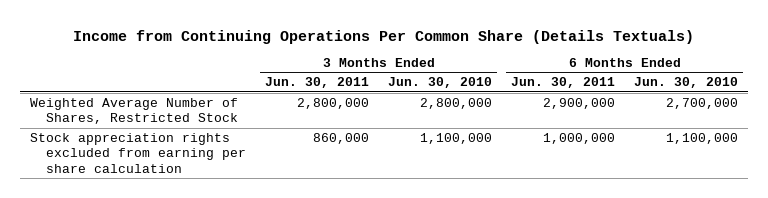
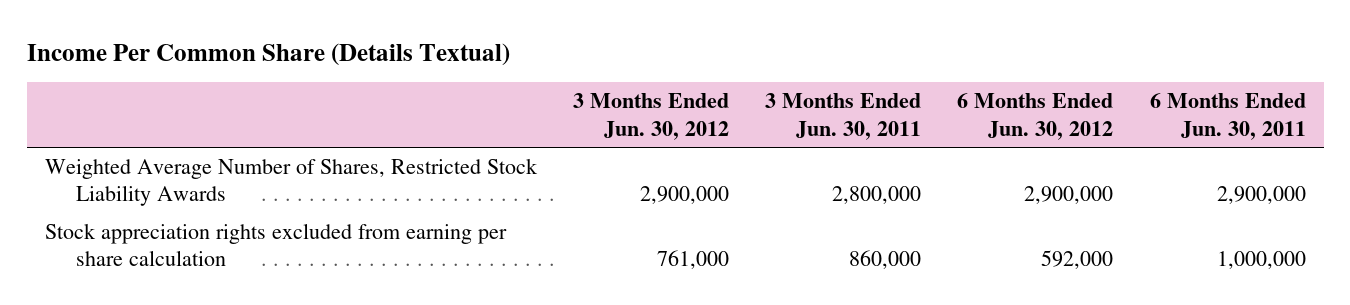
- Income from Continuing Operations Per Common Share (Details Textuals)
+ Income Per Common Share (Details Textual)
- | 3 Months Ended Jun. 30, 2011 | 3 Months Ended Jun. 30, 2010 | 6 Months Ended Jun. 30, 2011 | 6 Months Ended Jun. 30, 2010
+ | 3 Months Ended Jun. 30, 2012 | 3 Months Ended Jun. 30, 2011 | 6 Months Ended Jun. 30, 2012 | 6 Months Ended Jun. 30, 2011
- Weighted Average Number of Shares, Restricted Stock | 2,800,000 | 2,800,000 | 2,900,000 | 2,700,000
+ Weighted Average Number of Shares, Restricted Stock Liability Awards | 2,900,000 | 2,800,000 | 2,900,000 | 2,900,000

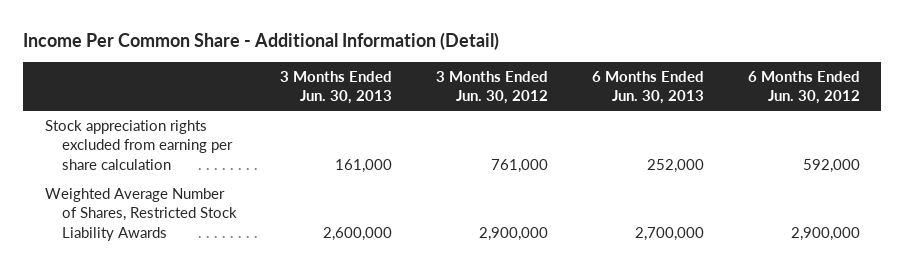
- Income Per Common Share (Details Textual)
+ Income Per Common Share - Additional Information (Detail)
- | 3 Months Ended Jun. 30, 2012 | 3 Months Ended Jun. 30, 2011 | 6 Months Ended Jun. 30, 2012 | 6 Months Ended Jun. 30, 2011
+ | 3 Months Ended Jun. 30, 2013 | 3 Months Ended Jun. 30, 2012 | 6 Months Ended Jun. 30, 2013 | 6 Months Ended Jun. 30, 2012
moved down: Weighted Average Number of Shares, Restricted Stock Liability Awards | 2,600,000 | 2,900,000 | 2,700,000 | 2,900,000

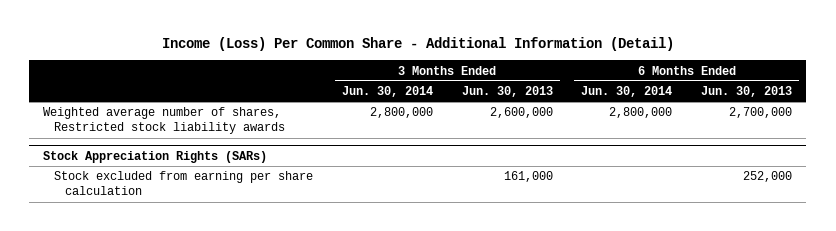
- Income Per Common Share - Additional Information (Detail)
+ Income (Loss) Per Common Share - Additional Information (Detail)
- | 3 Months Ended Jun. 30, 2013 | 3 Months Ended Jun. 30, 2012 | 6 Months Ended Jun. 30, 2013 | 6 Months Ended Jun. 30, 2012
+ | 3 Months Ended Jun. 30, 2014 | 3 Months Ended Jun. 30, 2013 | 6 Months Ended Jun. 30, 2014 | 6 Months Ended Jun. 30, 2013
- Stock appreciation rights excluded from earning per share calculation | 161,000 | 761,000 | 252,000 | 592,000
- Weighted Average Number of Shares, Restricted Stock Liability Awards | 2,600,000 | 2,900,000 | 2,700,000 | 2,900,000
+ Weighted average number of shares, Restricted stock liability awards | 2,800,000 | 2,600,000 | 2,800,000 | 2,700,000
+ Stock Appreciation Rights (SARs)
+ Stock excluded from earning per share calculation | | 161,000 | | 252,000

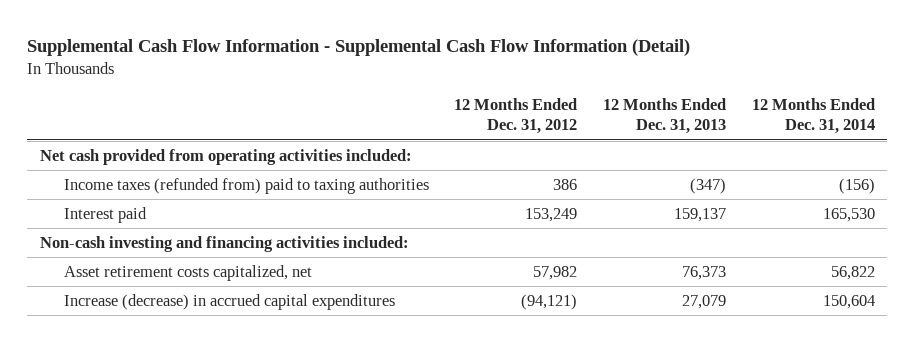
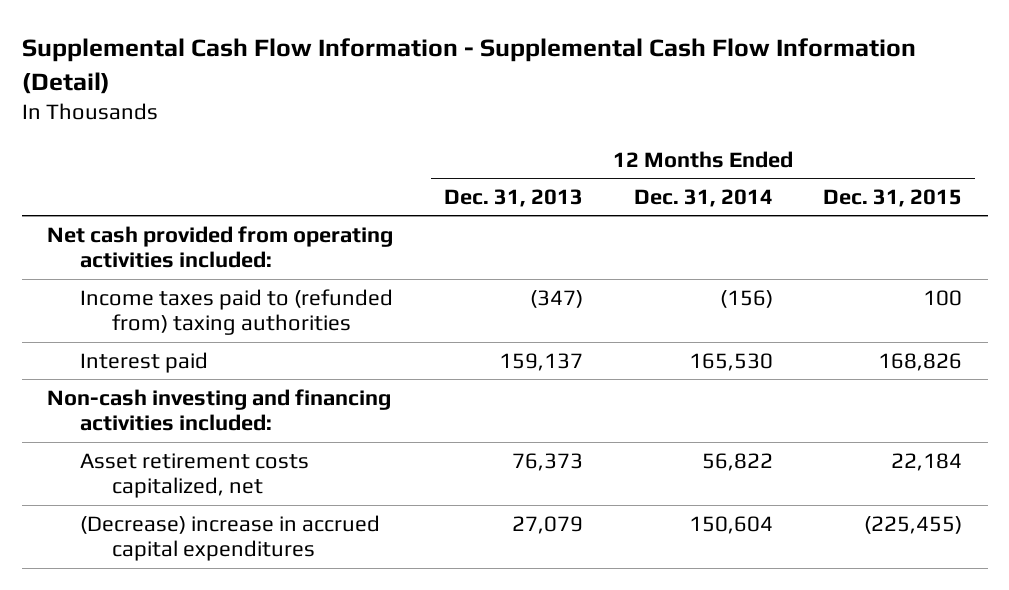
- | 12 Months Ended Dec. 31, 2012 | 12 Months Ended Dec. 31, 2013 | 12 Months Ended Dec. 31, 2014
+ | 12 Months Ended Dec. 31, 2013 | 12 Months Ended Dec. 31, 2014 | 12 Months Ended Dec. 31, 2015
- Income taxes (refunded from) paid to taxing authorities | 386 | (347) | (156)
+ Income taxes paid to (refunded from) taxing authorities | (347) | (156) | 100
- Increase (decrease) in accrued capital expenditures | (94,121) | 27,079 | 150,604
+ (Decrease) increase in accrued capital expenditures | 27,079 | 150,604 | (225,455)

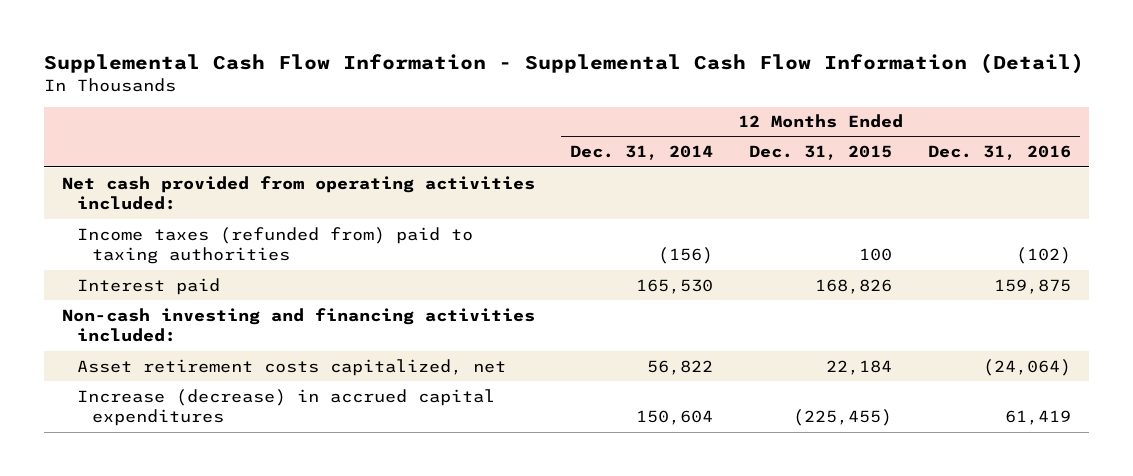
- | 12 Months Ended Dec. 31, 2013 | 12 Months Ended Dec. 31, 2014 | 12 Months Ended Dec. 31, 2015
+ | 12 Months Ended Dec. 31, 2014 | 12 Months Ended Dec. 31, 2015 | 12 Months Ended Dec. 31, 2016
- Income taxes paid to (refunded from) taxing authorities | (347) | (156) | 100
+ Income taxes (refunded from) paid to taxing authorities | (156) | 100 | (102)
- (Decrease) increase in accrued capital expenditures | 27,079 | 150,604 | (225,455)
+ Increase (decrease) in accrued capital expenditures | 150,604 | (225,455) | 61,419

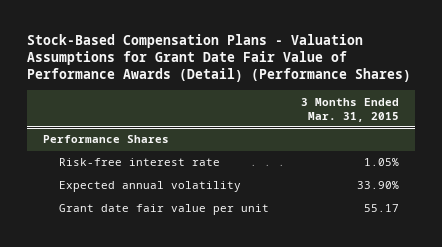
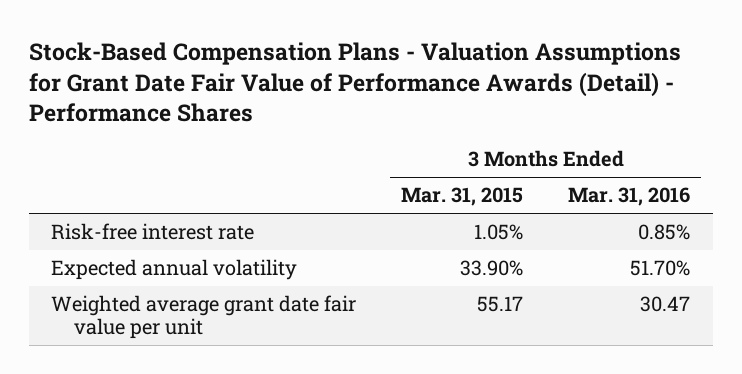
- Stock-Based Compensation Plans - Valuation Assumptions for Grant Date Fair Value of Performance Awards (Detail) (Performance Shares)
+ Stock-Based Compensation Plans - Valuation Assumptions for Grant Date Fair Value of Performance Awards (Detail) - Performance Shares
- | 3 Months Ended Mar. 31, 2015
+ | 3 Months Ended Mar. 31, 2015 | 3 Months Ended Mar. 31, 2016
- Performance Shares
- Grant date fair value per unit | 55.17
+ Weighted average grant date fair value per unit | 55.17 | 30.47

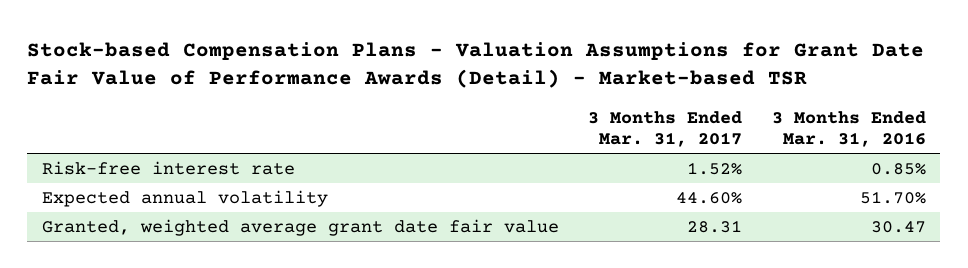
- Stock-Based Compensation Plans - Valuation Assumptions for Grant Date Fair Value of Performance Awards (Detail) - Performance Shares
+ Stock-based Compensation Plans - Valuation Assumptions for Grant Date Fair Value of Performance Awards (Detail) - Market-based TSR
- | 3 Months Ended Mar. 31, 2015 | 3 Months Ended Mar. 31, 2016
+ | 3 Months Ended Mar. 31, 2017 | 3 Months Ended Mar. 31, 2016
- Weighted average grant date fair value per unit | 55.17 | 30.47
+ Granted, weighted average grant date fair value | 28.31 | 30.47

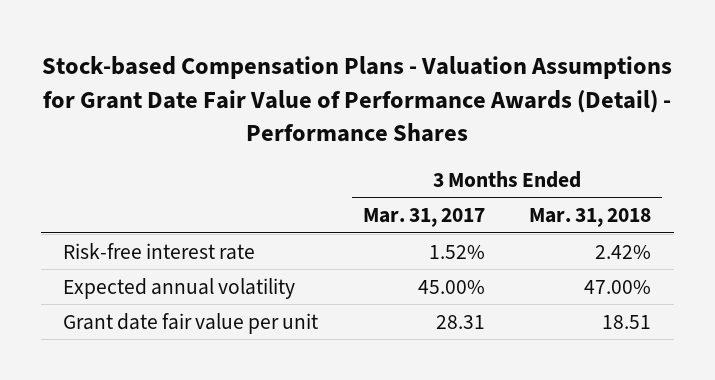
- Stock-based Compensation Plans - Valuation Assumptions for Grant Date Fair Value of Performance Awards (Detail) - Market-based TSR
+ Stock-based Compensation Plans - Valuation Assumptions for Grant Date Fair Value of Performance Awards (Detail) - Performance Shares
- | 3 Months Ended Mar. 31, 2017 | 3 Months Ended Mar. 31, 2016
+ | 3 Months Ended Mar. 31, 2017 | 3 Months Ended Mar. 31, 2018
- Expected annual volatility | 44.60% | 51.70%
- Granted, weighted average grant date fair value | 28.31 | 30.47
+ Expected annual volatility | 45.00% | 47.00%
+ Grant date fair value per unit | 28.31 | 18.51

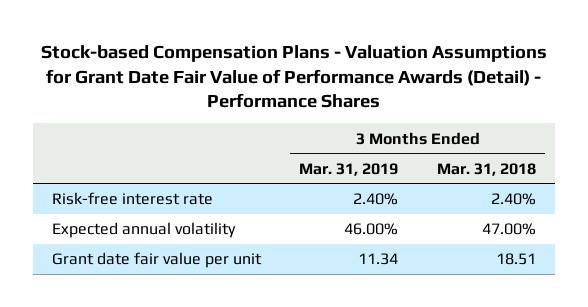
- | 3 Months Ended Mar. 31, 2017 | 3 Months Ended Mar. 31, 2018
+ | 3 Months Ended Mar. 31, 2019 | 3 Months Ended Mar. 31, 2018
- Risk-free interest rate | 1.52% | 2.42%
+ Risk-free interest rate | 2.40% | 2.40%

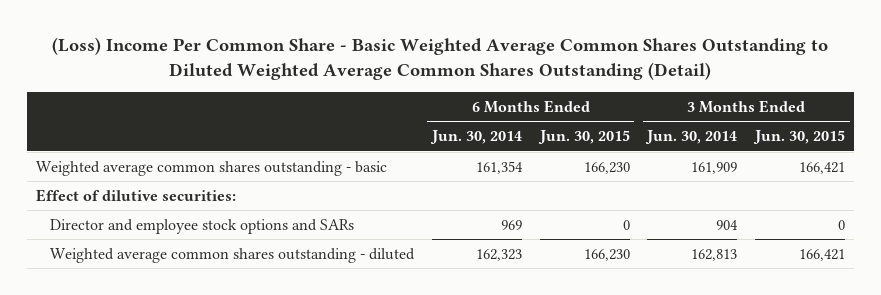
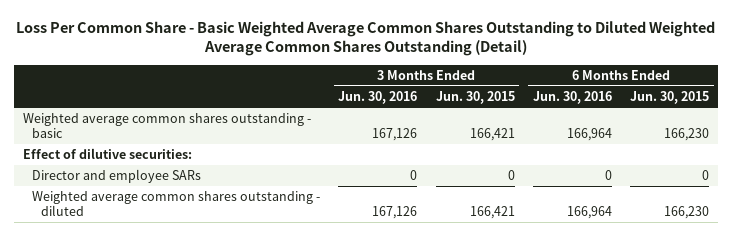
- (Loss) Income Per Common Share - Basic Weighted Average Common Shares Outstanding to Diluted Weighted Average Common Shares Outstanding (Detail)
+ Loss Per Common Share - Basic Weighted Average Common Shares Outstanding to Diluted Weighted Average Common Shares Outstanding (Detail)
- | 6 Months Ended Jun. 30, 2014 | 6 Months Ended Jun. 30, 2015 | 3 Months Ended Jun. 30, 2014 | 3 Months Ended Jun. 30, 2015
+ | 3 Months Ended Jun. 30, 2016 | 3 Months Ended Jun. 30, 2015 | 6 Months Ended Jun. 30, 2016 | 6 Months Ended Jun. 30, 2015
- Director and employee stock options and SARs | 969 | 0 | 904 | 0
+ Director and employee SARs | 0 | 0 | 0 | 0

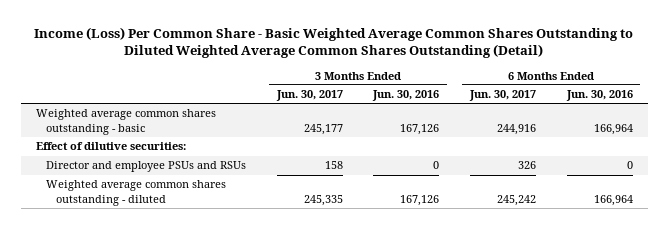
- Loss Per Common Share - Basic Weighted Average Common Shares Outstanding to Diluted Weighted Average Common Shares Outstanding (Detail)
+ Income (Loss) Per Common Share - Basic Weighted Average Common Shares Outstanding to Diluted Weighted Average Common Shares Outstanding (Detail)
- | 3 Months Ended Jun. 30, 2016 | 3 Months Ended Jun. 30, 2015 | 6 Months Ended Jun. 30, 2016 | 6 Months Ended Jun. 30, 2015
+ | 3 Months Ended Jun. 30, 2017 | 3 Months Ended Jun. 30, 2016 | 6 Months Ended Jun. 30, 2017 | 6 Months Ended Jun. 30, 2016
- Director and employee SARs | 0 | 0 | 0 | 0
+ Director and employee PSUs and RSUs | 158 | 0 | 326 | 0

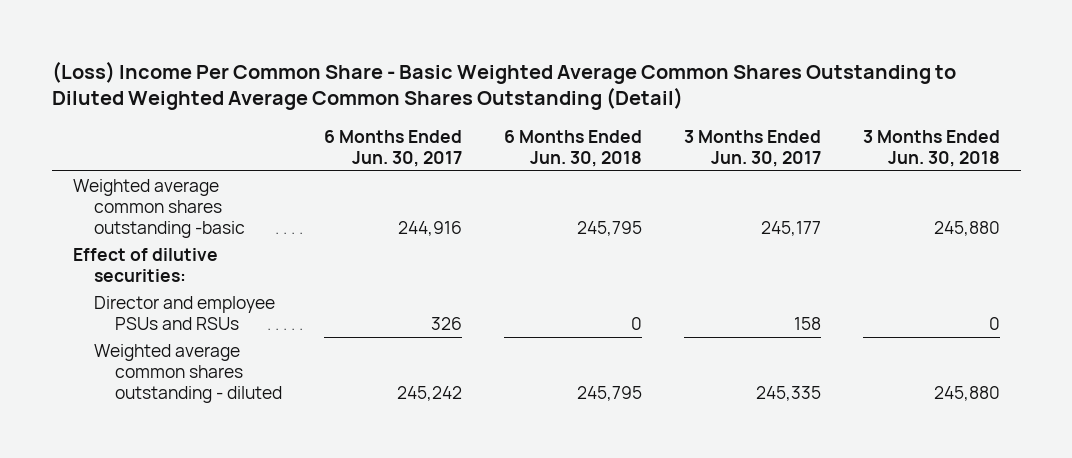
- Income (Loss) Per Common Share - Basic Weighted Average Common Shares Outstanding to Diluted Weighted Average Common Shares Outstanding (Detail)
+ (Loss) Income Per Common Share - Basic Weighted Average Common Shares Outstanding to Diluted Weighted Average Common Shares Outstanding (Detail)
- | 3 Months Ended Jun. 30, 2017 | 3 Months Ended Jun. 30, 2016 | 6 Months Ended Jun. 30, 2017 | 6 Months Ended Jun. 30, 2016
+ | 6 Months Ended Jun. 30, 2017 | 6 Months Ended Jun. 30, 2018 | 3 Months Ended Jun. 30, 2017 | 3 Months Ended Jun. 30, 2018
- Weighted average common shares outstanding - basic | 245,177 | 167,126 | 244,916 | 166,964
+ Weighted average common shares outstanding -basic | 244,916 | 245,795 | 245,177 | 245,880

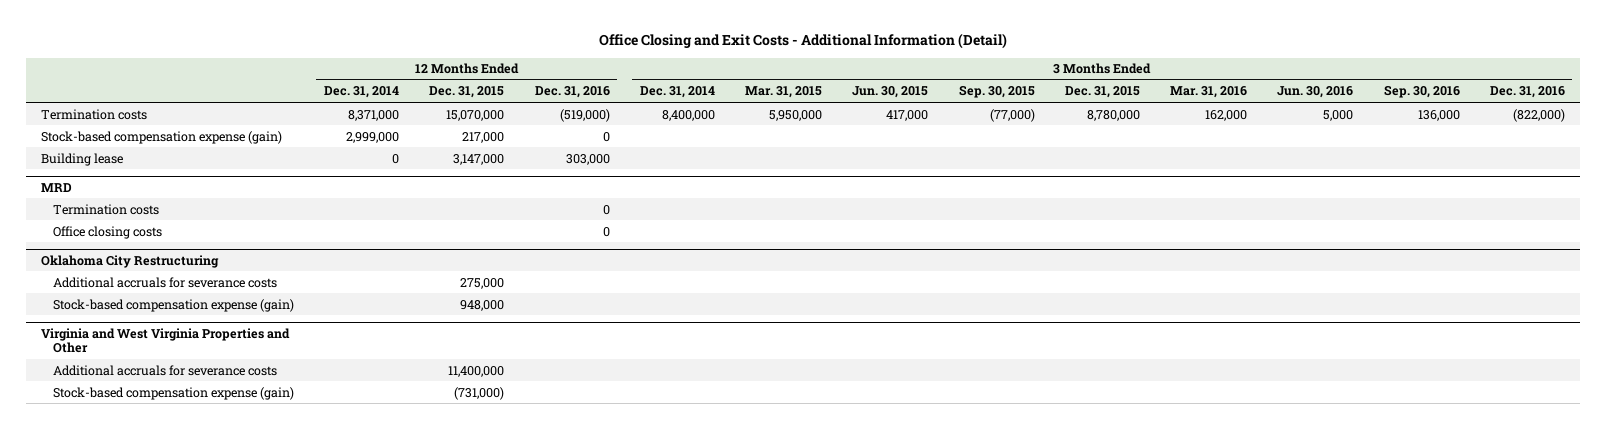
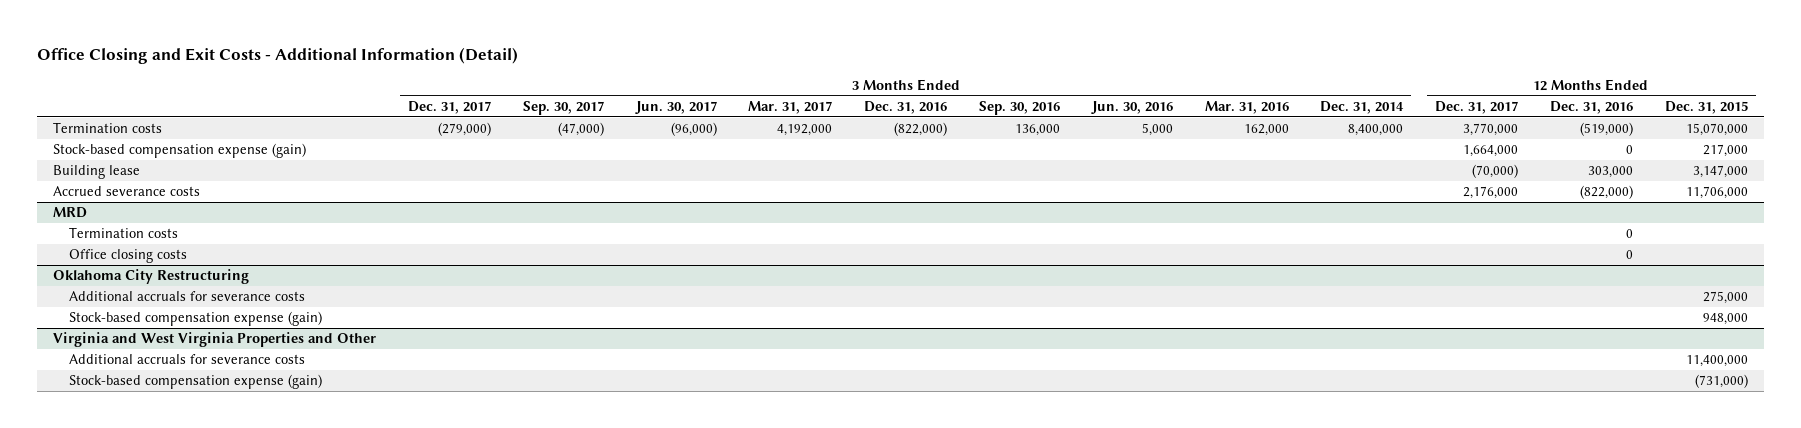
- | 12 Months Ended Dec. 31, 2014 | 12 Months Ended Dec. 31, 2015 | 12 Months Ended Dec. 31, 2016 | 3 Months Ended Dec. 31, 2014 | 3 Months Ended Mar. 31, 2015 | 3 Months Ended Jun. 30, 2015 | 3 Months Ended Sep. 30, 2015 | 3 Months Ended Dec. 31, 2015 | 3 Months Ended Mar. 31, 2016 | 3 Months Ended Jun. 30, 2016 | 3 Months Ended Sep. 30, 2016 | 3 Months Ended Dec. 31, 2016
+ | 3 Months Ended Dec. 31, 2017 | 3 Months Ended Sep. 30, 2017 | 3 Months Ended Jun. 30, 2017 | 3 Months Ended Mar. 31, 2017 | 3 Months Ended Dec. 31, 2016 | 3 Months Ended Sep. 30, 2016 | 3 Months Ended Jun. 30, 2016 | 3 Months Ended Mar. 31, 2016 | 3 Months Ended Dec. 31, 2014 | 12 Months Ended Dec. 31, 2017 | 12 Months Ended Dec. 31, 2016 | 12 Months Ended Dec. 31, 2015
+ Accrued severance costs | | | | | | | | | | 2,176,000 | (822,000) | 11,706,000

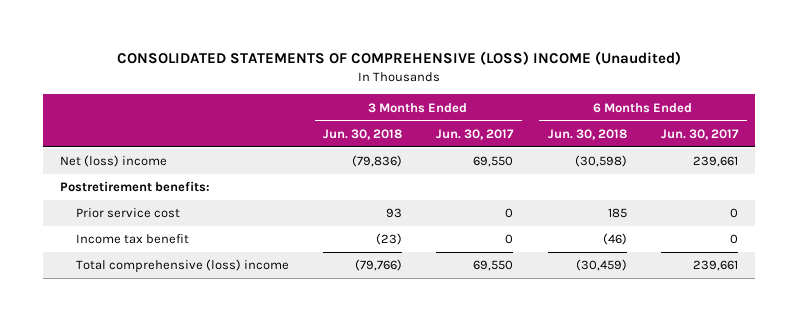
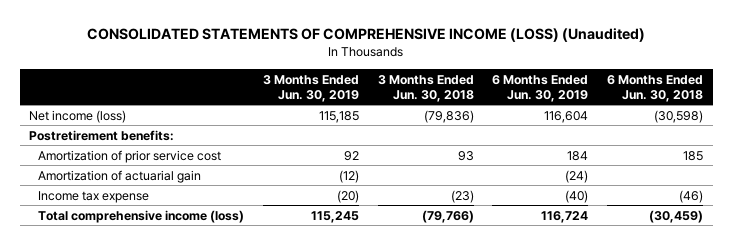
- CONSOLIDATED STATEMENTS OF COMPREHENSIVE (LOSS) INCOME (Unaudited)
+ CONSOLIDATED STATEMENTS OF COMPREHENSIVE INCOME (LOSS) (Unaudited)
- | 3 Months Ended Jun. 30, 2018 | 3 Months Ended Jun. 30, 2017 | 6 Months Ended Jun. 30, 2018 | 6 Months Ended Jun. 30, 2017
+ | 3 Months Ended Jun. 30, 2019 | 3 Months Ended Jun. 30, 2018 | 6 Months Ended Jun. 30, 2019 | 6 Months Ended Jun. 30, 2018
- Net (loss) income | (79,836) | 69,550 | (30,598) | 239,661
+ Net income (loss) | 115,185 | (79,836) | 116,604 | (30,598)
- Prior service cost | 93 | 0 | 185 | 0
- Income tax benefit | (23) | 0 | (46) | 0
- Total comprehensive (loss) income | (79,766) | 69,550 | (30,459) | 239,661
+ Amortization of prior service cost | 92 | 93 | 184 | 185
+ Amortization of actuarial gain | (12) | | (24) |
+ Income tax expense | (20) | (23) | (40) | (46)
+ Total comprehensive income (loss) | 115,245 | (79,766) | 116,724 | (30,459)

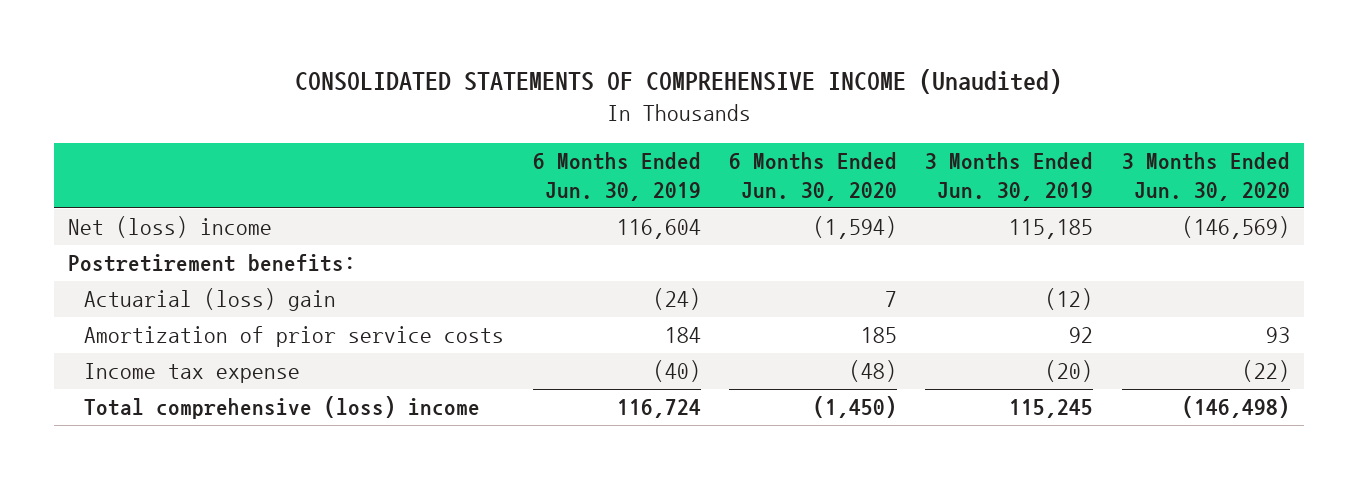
- CONSOLIDATED STATEMENTS OF COMPREHENSIVE INCOME (LOSS) (Unaudited)
+ CONSOLIDATED STATEMENTS OF COMPREHENSIVE INCOME (Unaudited)
- | 3 Months Ended Jun. 30, 2019 | 3 Months Ended Jun. 30, 2018 | 6 Months Ended Jun. 30, 2019 | 6 Months Ended Jun. 30, 2018
+ | 6 Months Ended Jun. 30, 2019 | 6 Months Ended Jun. 30, 2020 | 3 Months Ended Jun. 30, 2019 | 3 Months Ended Jun. 30, 2020
- Net income (loss) | 115,185 | (79,836) | 116,604 | (30,598)
+ Net (loss) income | 116,604 | (1,594) | 115,185 | (146,569)
- Amortization of prior service cost | 92 | 93 | 184 | 185
- Amortization of actuarial gain | (12) | | (24) |
+ Actuarial (loss) gain | (24) | 7 | (12) |
+ Amortization of prior service costs | 184 | 185 | 92 | 93
- Total comprehensive income (loss) | 115,245 | (79,766) | 116,724 | (30,459)
+ Total comprehensive (loss) income | 116,724 | (1,450) | 115,245 | (146,498)

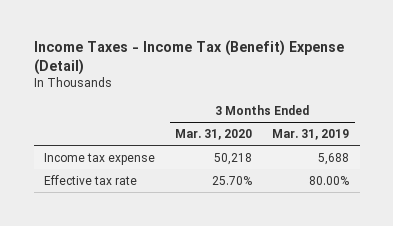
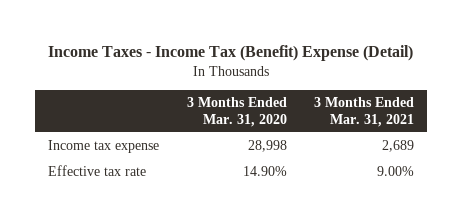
- | 3 Months Ended Mar. 31, 2020 | 3 Months Ended Mar. 31, 2019
+ | 3 Months Ended Mar. 31, 2020 | 3 Months Ended Mar. 31, 2021
- Income tax expense | 50,218 | 5,688
- Effective tax rate | 25.70% | 80.00%
+ Income tax expense | 28,998 | 2,689
+ Effective tax rate | 14.90% | 9.00%

